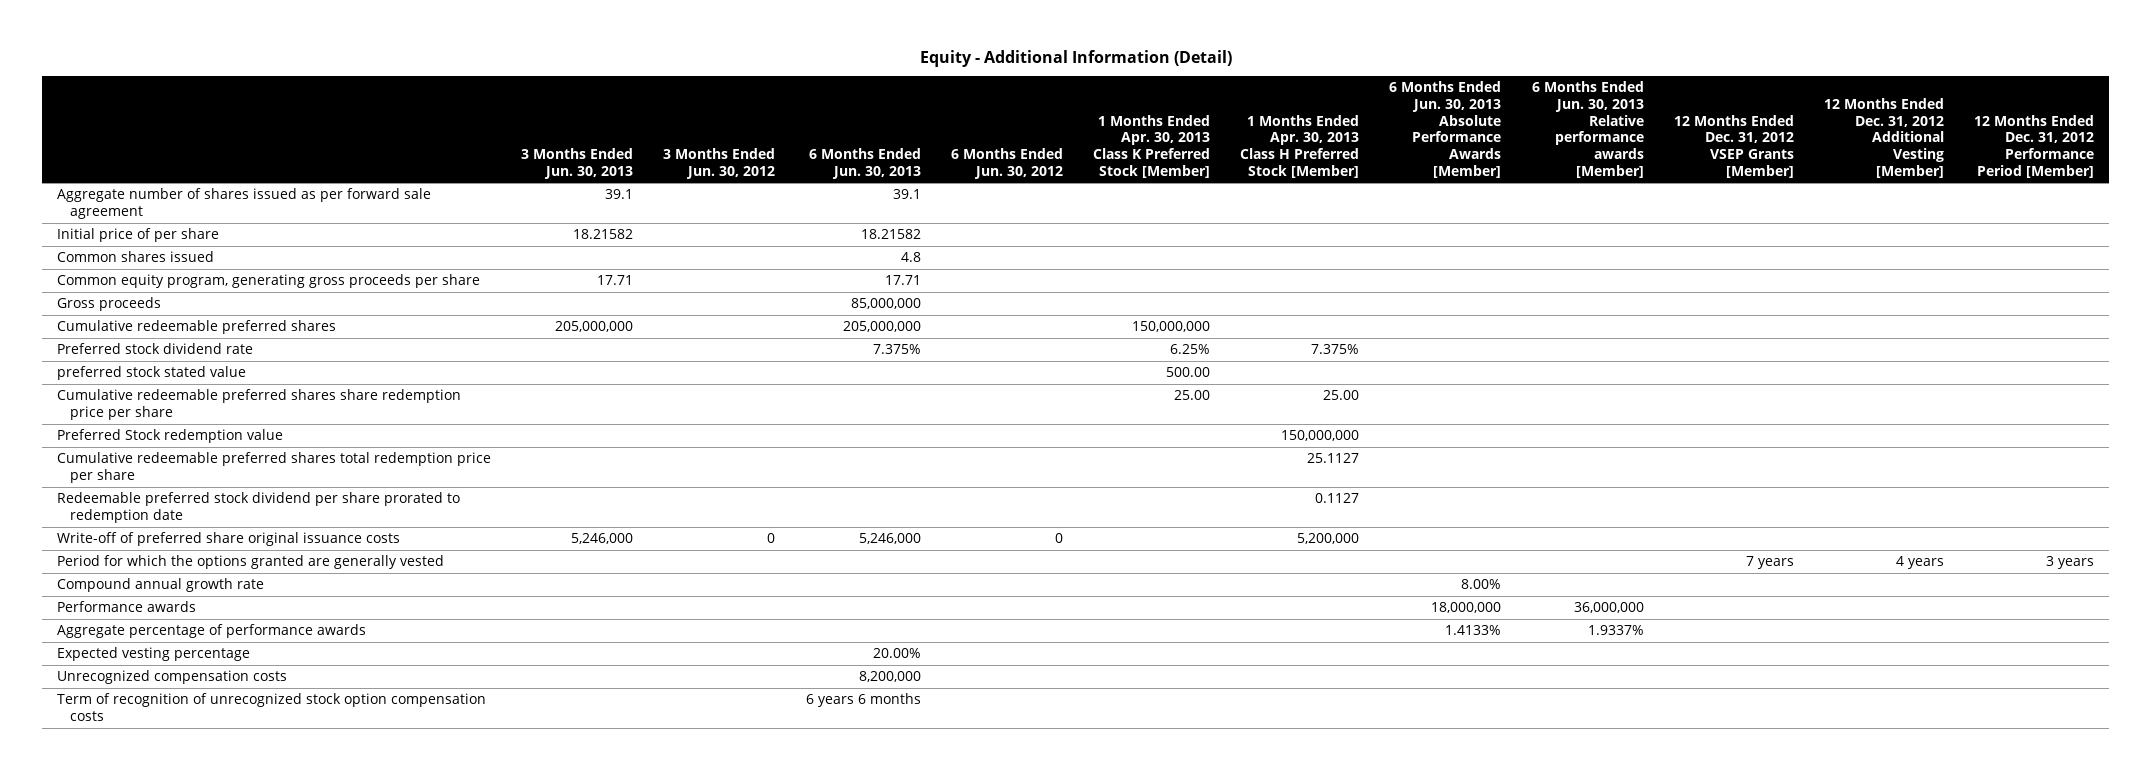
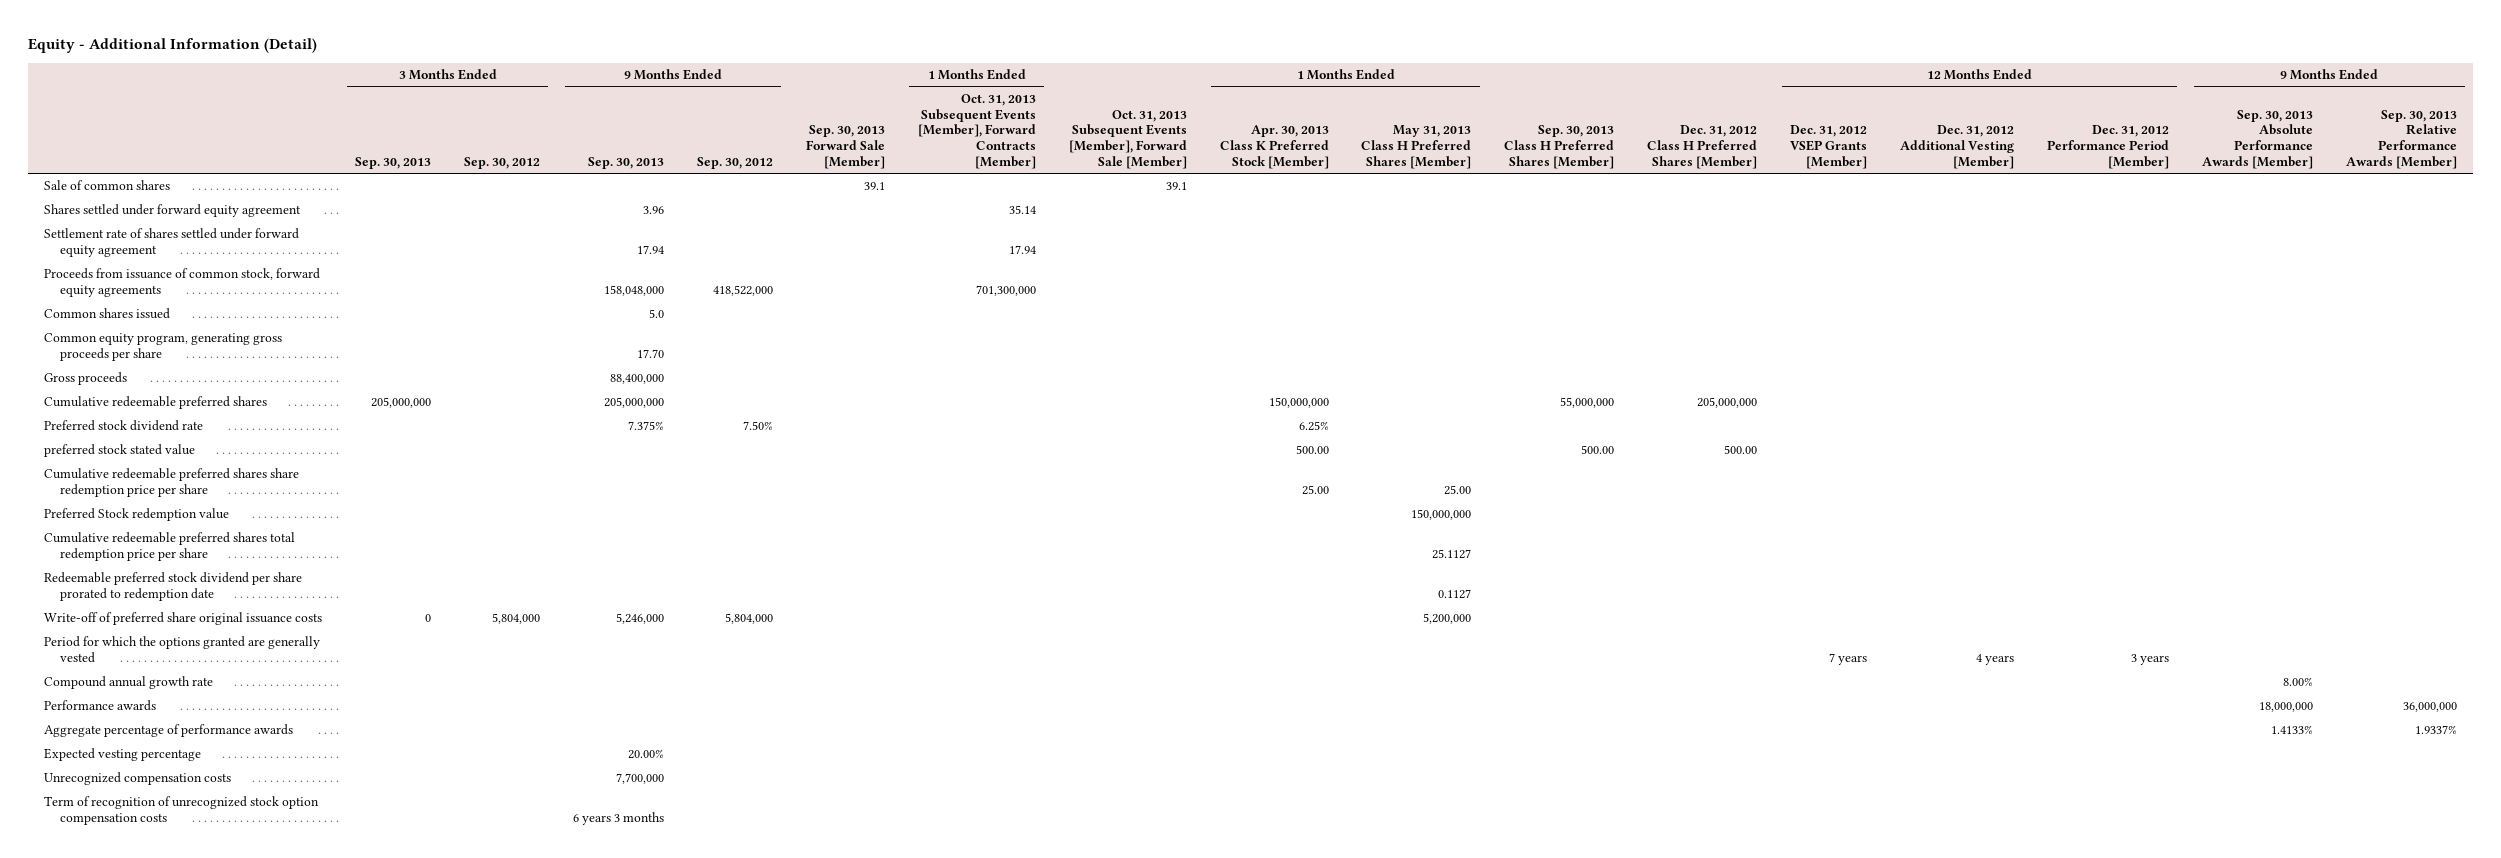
- | 3 Months Ended Jun. 30, 2013 | 3 Months Ended Jun. 30, 2012 | 6 Months Ended Jun. 30, 2013 | 6 Months Ended Jun. 30, 2012 | 1 Months Ended Apr. 30, 2013 Class K Preferred Stock [Member] | 1 Months Ended Apr. 30, 2013 Class H Preferred Stock [Member] | 6 Months Ended Jun. 30, 2013 Absolute Performance Awards [Member] | 6 Months Ended Jun. 30, 2013 Relative performance awards [Member] | 12 Months Ended Dec. 31, 2012 VSEP Grants [Member] | 12 Months Ended Dec. 31, 2012 Additional Vesting [Member] | 12 Months Ended Dec. 31, 2012 Performance Period [Member]
+ | 3 Months Ended Sep. 30, 2013 | 3 Months Ended Sep. 30, 2012 | 9 Months Ended Sep. 30, 2013 | 9 Months Ended Sep. 30, 2012 | Sep. 30, 2013 Forward Sale [Member] | 1 Months Ended Oct. 31, 2013 Subsequent Events [Member], Forward Contracts [Member] | Oct. 31, 2013 Subsequent Events [Member], Forward Sale [Member] | 1 Months Ended Apr. 30, 2013 Class K Preferred Stock [Member] | 1 Months Ended May 31, 2013 Class H Preferred Shares [Member] | Sep. 30, 2013 Class H Preferred Shares [Member] | Dec. 31, 2012 Class H Preferred Shares [Member] | 12 Months Ended Dec. 31, 2012 VSEP Grants [Member] | 12 Months Ended Dec. 31, 2012 Additional Vesting [Member] | 12 Months Ended Dec. 31, 2012 Performance Period [Member] | 9 Months Ended Sep. 30, 2013 Absolute Performance Awards [Member] | 9 Months Ended Sep. 30, 2013 Relative Performance Awards [Member]
- Aggregate number of shares issued as per forward sale agreement | 39.1 | | 39.1 | | | | | | | |
- Initial price of per share | 18.21582 | | 18.21582 | | | | | | | |
+ Sale of common shares | | | | | 39.1 | | 39.1 | | | | | | | | |
+ Shares settled under forward equity agreement | | | 3.96 | | | 35.14 | | | | | | | | | |
+ Settlement rate of shares settled under forward equity agreement | | | 17.94 | | | 17.94 | | | | | | | | | |
+ Proceeds from issuance of common stock, forward equity agreements | | | 158,048,000 | 418,522,000 | | 701,300,000 | | | | | | | | | |

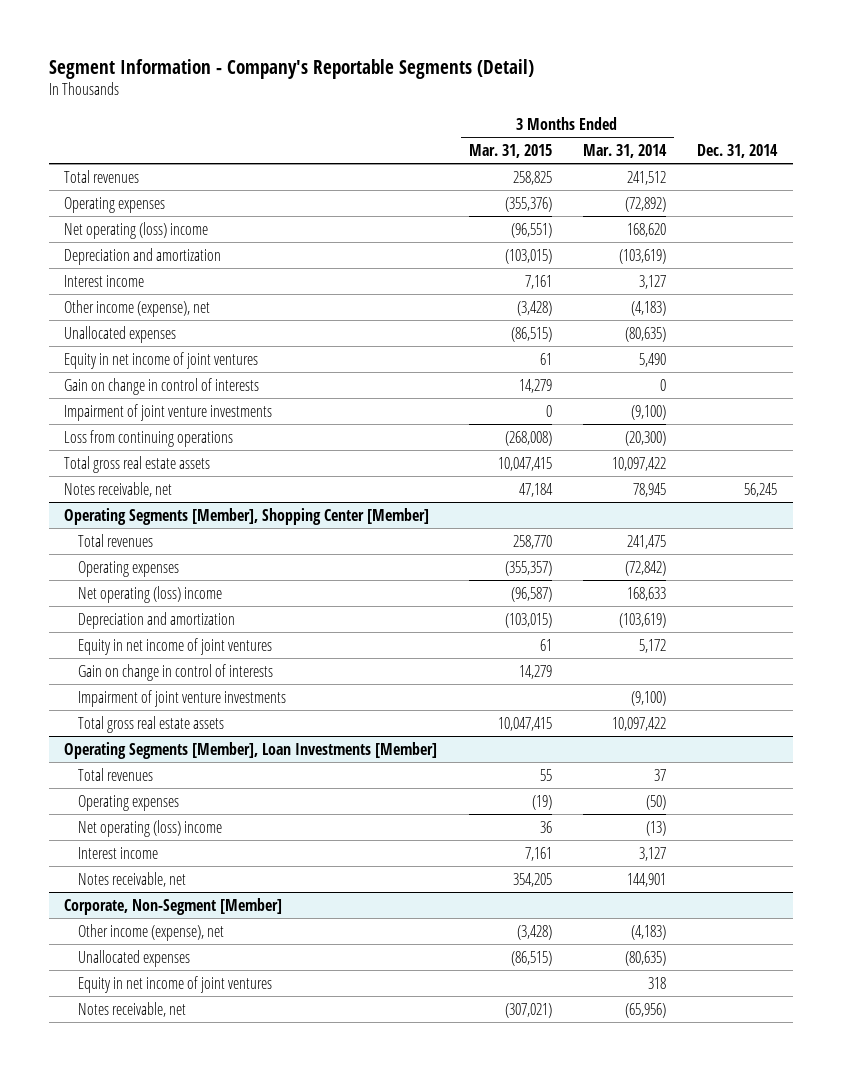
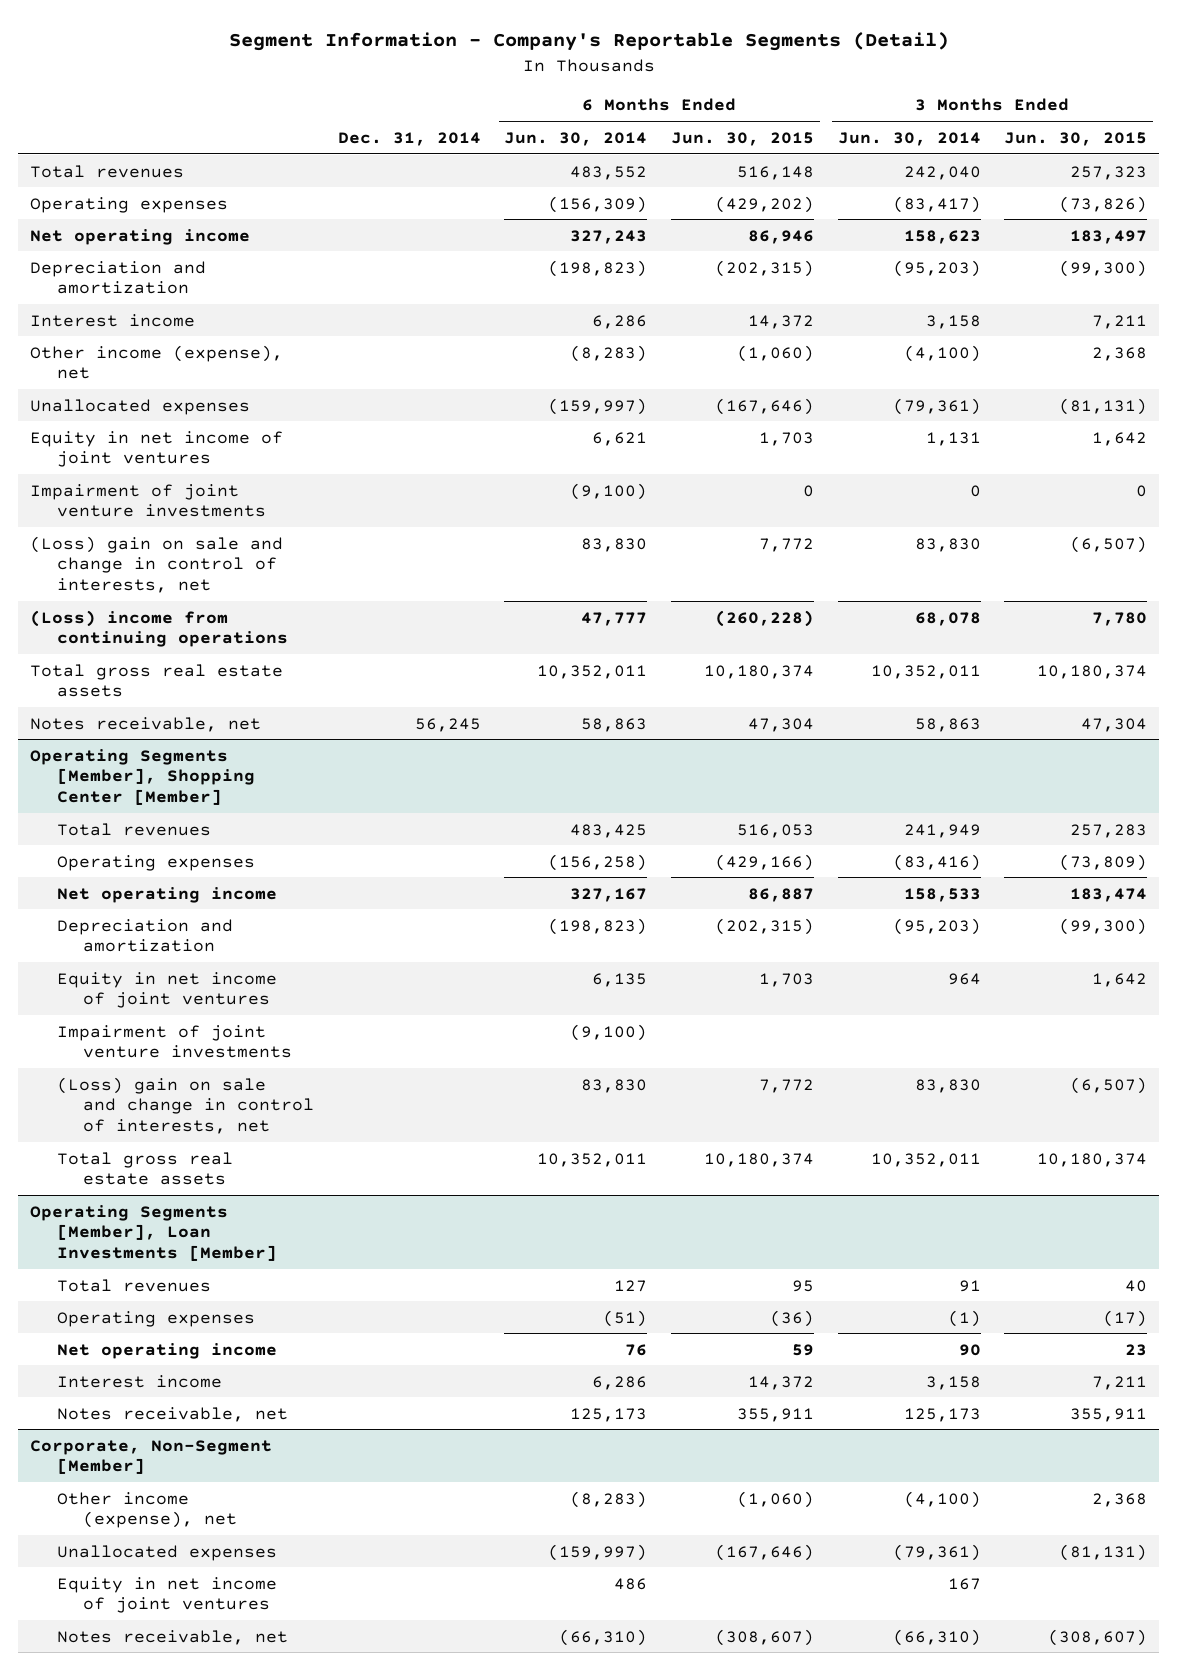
- | 3 Months Ended Mar. 31, 2015 | 3 Months Ended Mar. 31, 2014 | Dec. 31, 2014
+ | Dec. 31, 2014 | 6 Months Ended Jun. 30, 2014 | 6 Months Ended Jun. 30, 2015 | 3 Months Ended Jun. 30, 2014 | 3 Months Ended Jun. 30, 2015
- Net operating (loss) income | (96,551) | 168,620 |
+ Net operating income | | 327,243 | 86,946 | 158,623 | 183,497
- Gain on change in control of interests | 14,279 | 0 |
- Loss from continuing operations | (268,008) | (20,300) |
+ (Loss) gain on sale and change in control of interests, net | | 83,830 | 7,772 | 83,830 | (6,507)
+ (Loss) income from continuing operations | | 47,777 | (260,228) | 68,078 | 7,780
@ Operating Segments [Member], Shopping Center [Member]
- Net operating (loss) income | (96,587) | 168,633 |
+ Net operating income | | 327,167 | 86,887 | 158,533 | 183,474
- Gain on change in control of interests | 14,279 | |
+ (Loss) gain on sale and change in control of interests, net | | 83,830 | 7,772 | 83,830 | (6,507)
@ Operating Segments [Member], Loan Investments [Member]
- Net operating (loss) income | 36 | (13) |
+ Net operating income | | 76 | 59 | 90 | 23

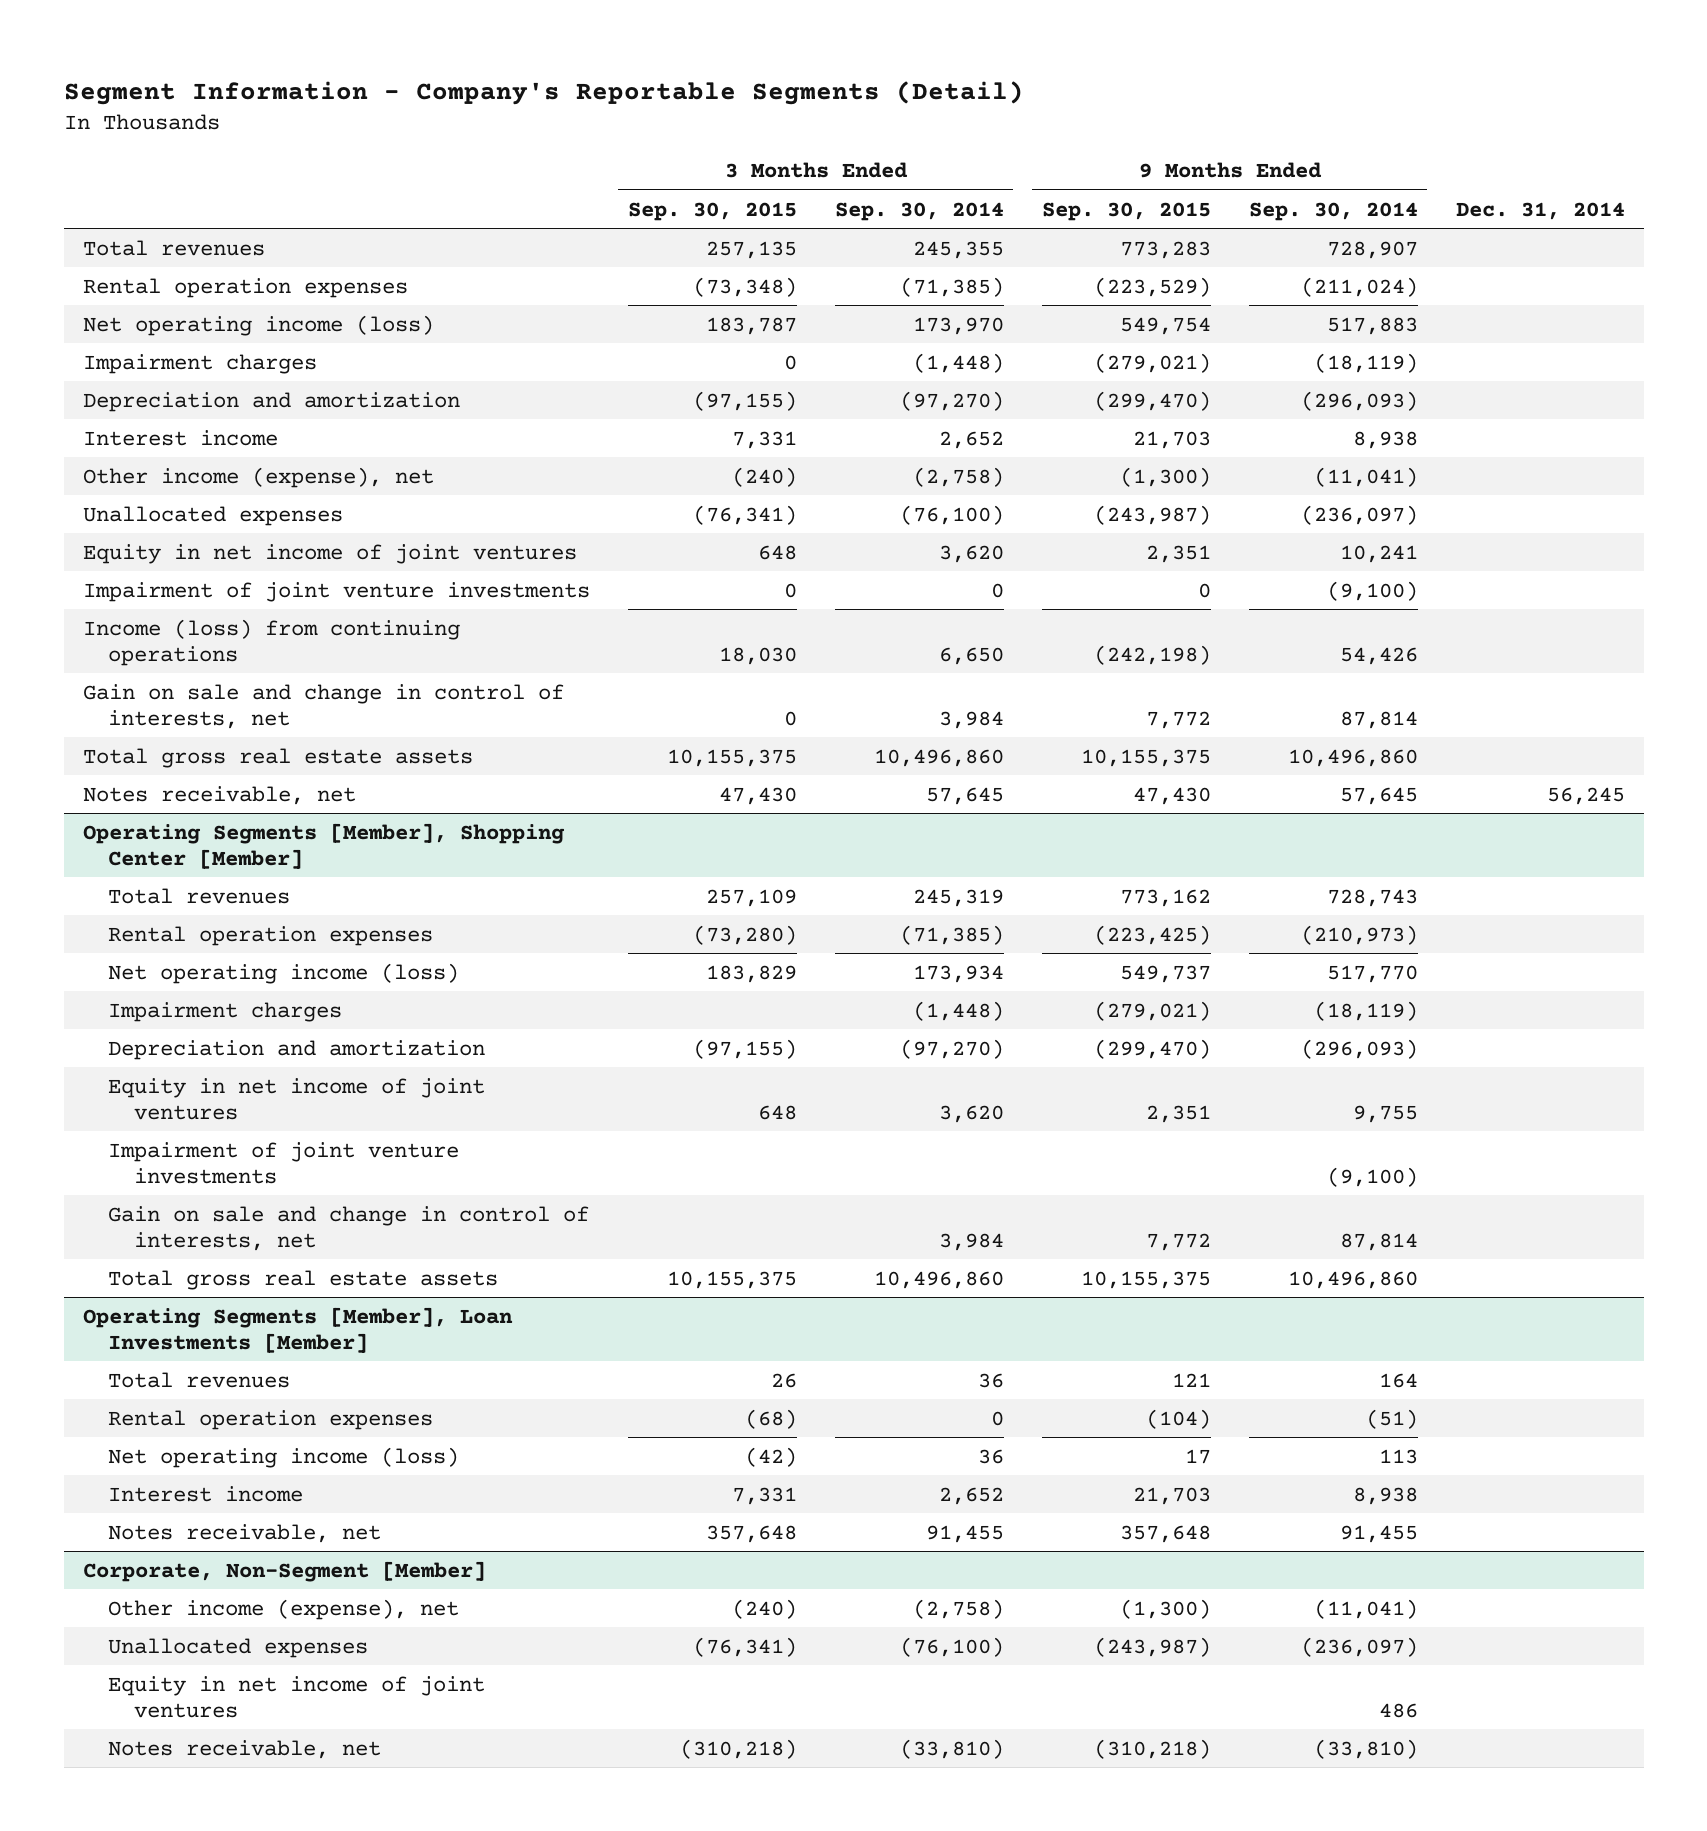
- | Dec. 31, 2014 | 6 Months Ended Jun. 30, 2014 | 6 Months Ended Jun. 30, 2015 | 3 Months Ended Jun. 30, 2014 | 3 Months Ended Jun. 30, 2015
+ | 3 Months Ended Sep. 30, 2015 | 3 Months Ended Sep. 30, 2014 | 9 Months Ended Sep. 30, 2015 | 9 Months Ended Sep. 30, 2014 | Dec. 31, 2014
- Operating expenses | | (156,309) | (429,202) | (83,417) | (73,826)
- Net operating income | | 327,243 | 86,946 | 158,623 | 183,497
+ Rental operation expenses | (73,348) | (71,385) | (223,529) | (211,024) |
+ Net operating income (loss) | 183,787 | 173,970 | 549,754 | 517,883 |
+ Impairment charges | 0 | (1,448) | (279,021) | (18,119) |
- (Loss) gain on sale and change in control of interests, net | | 83,830 | 7,772 | 83,830 | (6,507)
- (Loss) income from continuing operations | | 47,777 | (260,228) | 68,078 | 7,780
+ Income (loss) from continuing operations | 18,030 | 6,650 | (242,198) | 54,426 |
+ Gain on sale and change in control of interests, net | 0 | 3,984 | 7,772 | 87,814 |
@ Operating Segments [Member], Shopping Center [Member]
- Operating expenses | | (156,258) | (429,166) | (83,416) | (73,809)
- Net operating income | | 327,167 | 86,887 | 158,533 | 183,474
+ Rental operation expenses | (73,280) | (71,385) | (223,425) | (210,973) |
+ Net operating income (loss) | 183,829 | 173,934 | 549,737 | 517,770 |
+ Impairment charges | | (1,448) | (279,021) | (18,119) |
- (Loss) gain on sale and change in control of interests, net | | 83,830 | 7,772 | 83,830 | (6,507)
+ Gain on sale and change in control of interests, net | | 3,984 | 7,772 | 87,814 |
@ Operating Segments [Member], Loan Investments [Member]
- Operating expenses | | (51) | (36) | (1) | (17)
- Net operating income | | 76 | 59 | 90 | 23
+ Rental operation expenses | (68) | 0 | (104) | (51) |
+ Net operating income (loss) | (42) | 36 | 17 | 113 |

